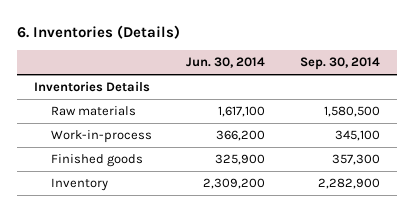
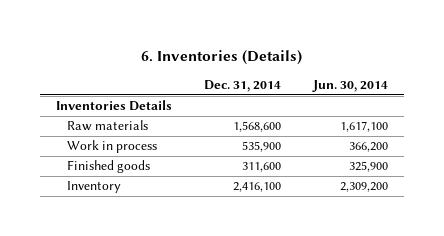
- | Jun. 30, 2014 | Sep. 30, 2014
+ | Dec. 31, 2014 | Jun. 30, 2014
- Work-in-process | 366,200 | 345,100
+ Work in process | 535,900 | 366,200

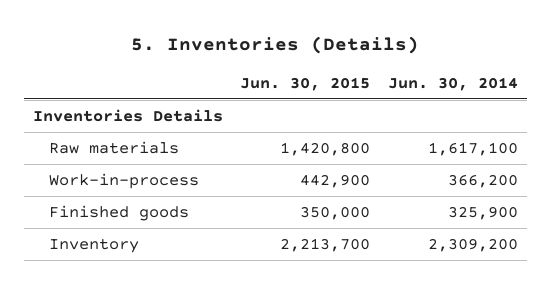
- 6. Inventories (Details)
+ 5. Inventories (Details)
- | Dec. 31, 2014 | Jun. 30, 2014
+ | Jun. 30, 2015 | Jun. 30, 2014
- Work in process | 535,900 | 366,200
+ Work-in-process | 442,900 | 366,200

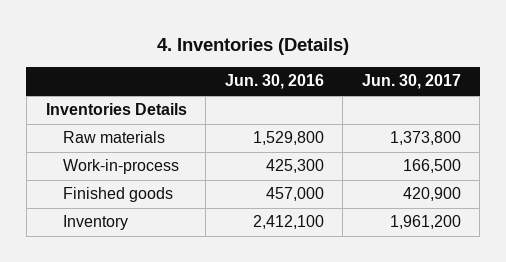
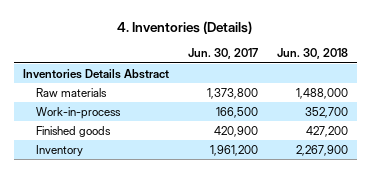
- | Jun. 30, 2016 | Jun. 30, 2017
+ | Jun. 30, 2017 | Jun. 30, 2018
- Inventories Details
+ Inventories Details Abstract

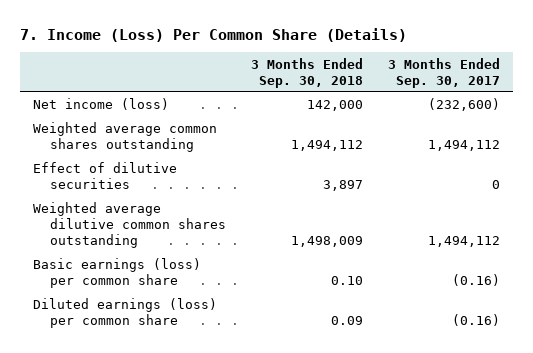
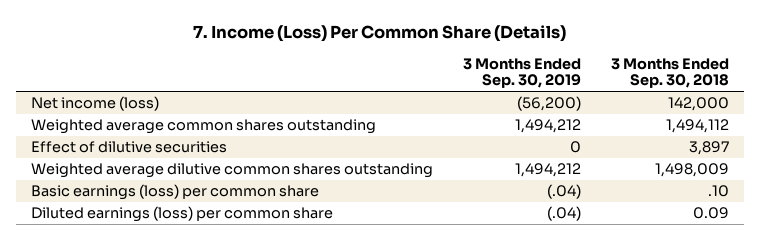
- | 3 Months Ended Sep. 30, 2018 | 3 Months Ended Sep. 30, 2017
+ | 3 Months Ended Sep. 30, 2019 | 3 Months Ended Sep. 30, 2018
- Basic earnings (loss) per common share | 0.10 | (0.16)
+ Basic earnings (loss) per common share | (.04) | .10

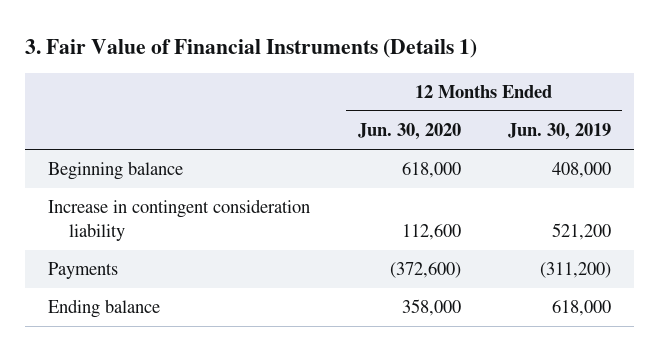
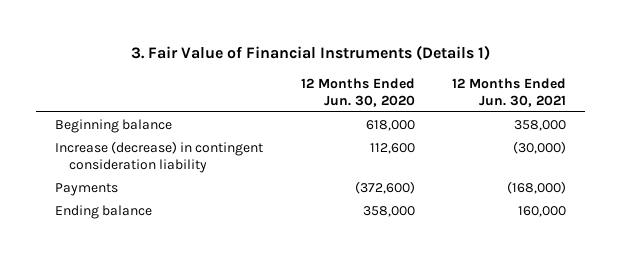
- | 12 Months Ended Jun. 30, 2020 | 12 Months Ended Jun. 30, 2019
+ | 12 Months Ended Jun. 30, 2020 | 12 Months Ended Jun. 30, 2021
- Increase in contingent consideration liability | 112,600 | 521,200
+ Increase (decrease) in contingent consideration liability | 112,600 | (30,000)

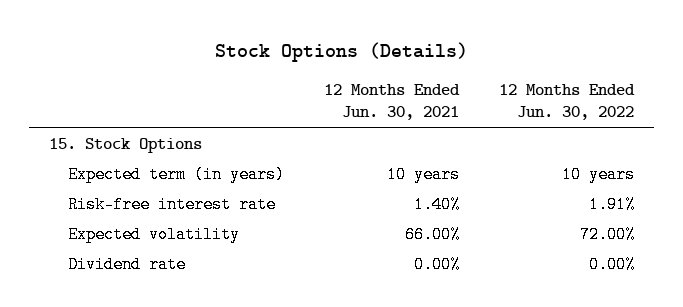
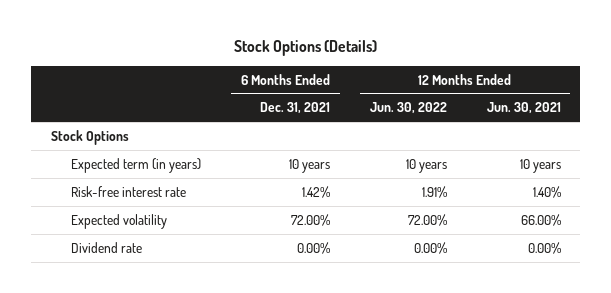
- | 12 Months Ended Jun. 30, 2021 | 12 Months Ended Jun. 30, 2022
+ | 6 Months Ended Dec. 31, 2021 | 12 Months Ended Jun. 30, 2022 | 12 Months Ended Jun. 30, 2021
- 15. Stock Options
+ Stock Options

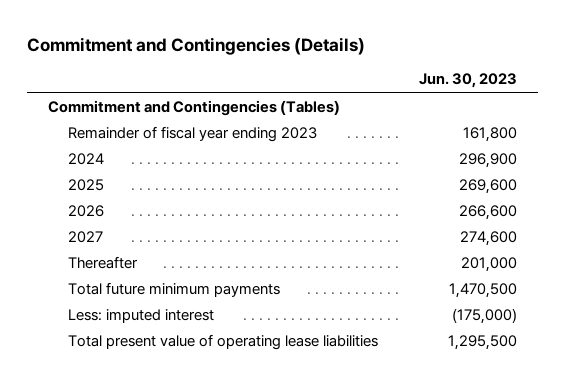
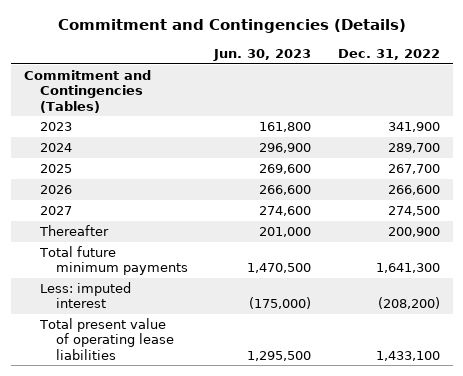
- | Jun. 30, 2023
+ | Jun. 30, 2023 | Dec. 31, 2022
- Remainder of fiscal year ending 2023 | 161,800
+ 2023 | 161,800 | 341,900

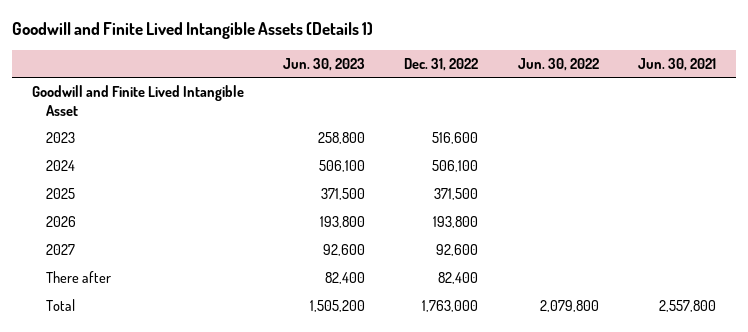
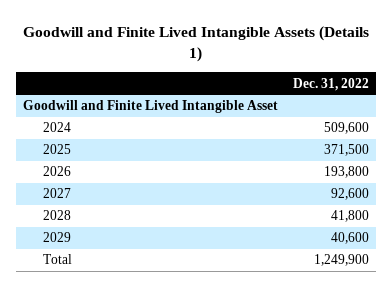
- | Jun. 30, 2023 | Dec. 31, 2022 | Jun. 30, 2022 | Jun. 30, 2021
+ | Dec. 31, 2022
- 2023 | 258,800 | 516,600 | |
- 2024 | 506,100 | 506,100 | |
+ 2024 | 509,600
- There after | 82,400 | 82,400 | |
- Total | 1,505,200 | 1,763,000 | 2,079,800 | 2,557,800
+ 2028 | 41,800
+ 2029 | 40,600
+ Total | 1,249,900

